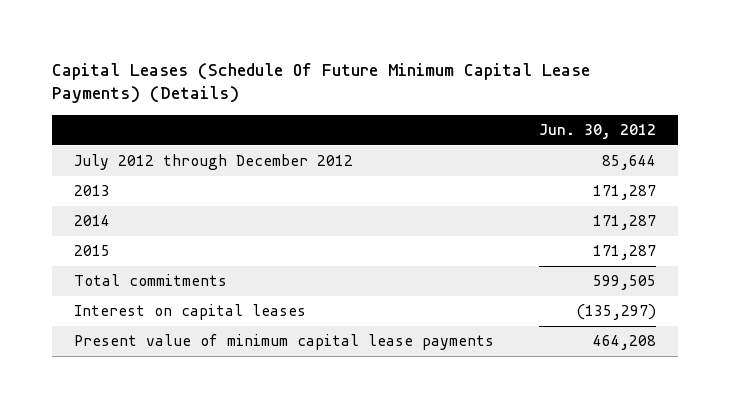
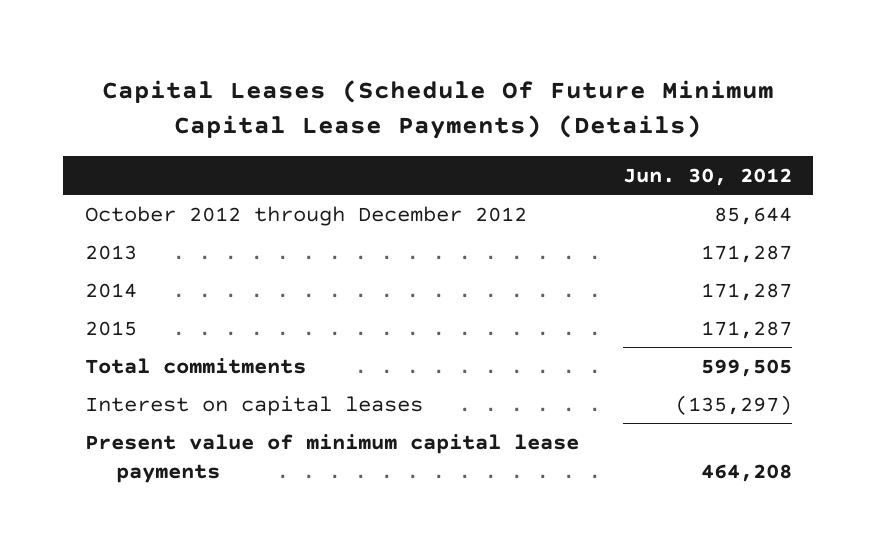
- July 2012 through December 2012 | 85,644
+ October 2012 through December 2012 | 85,644

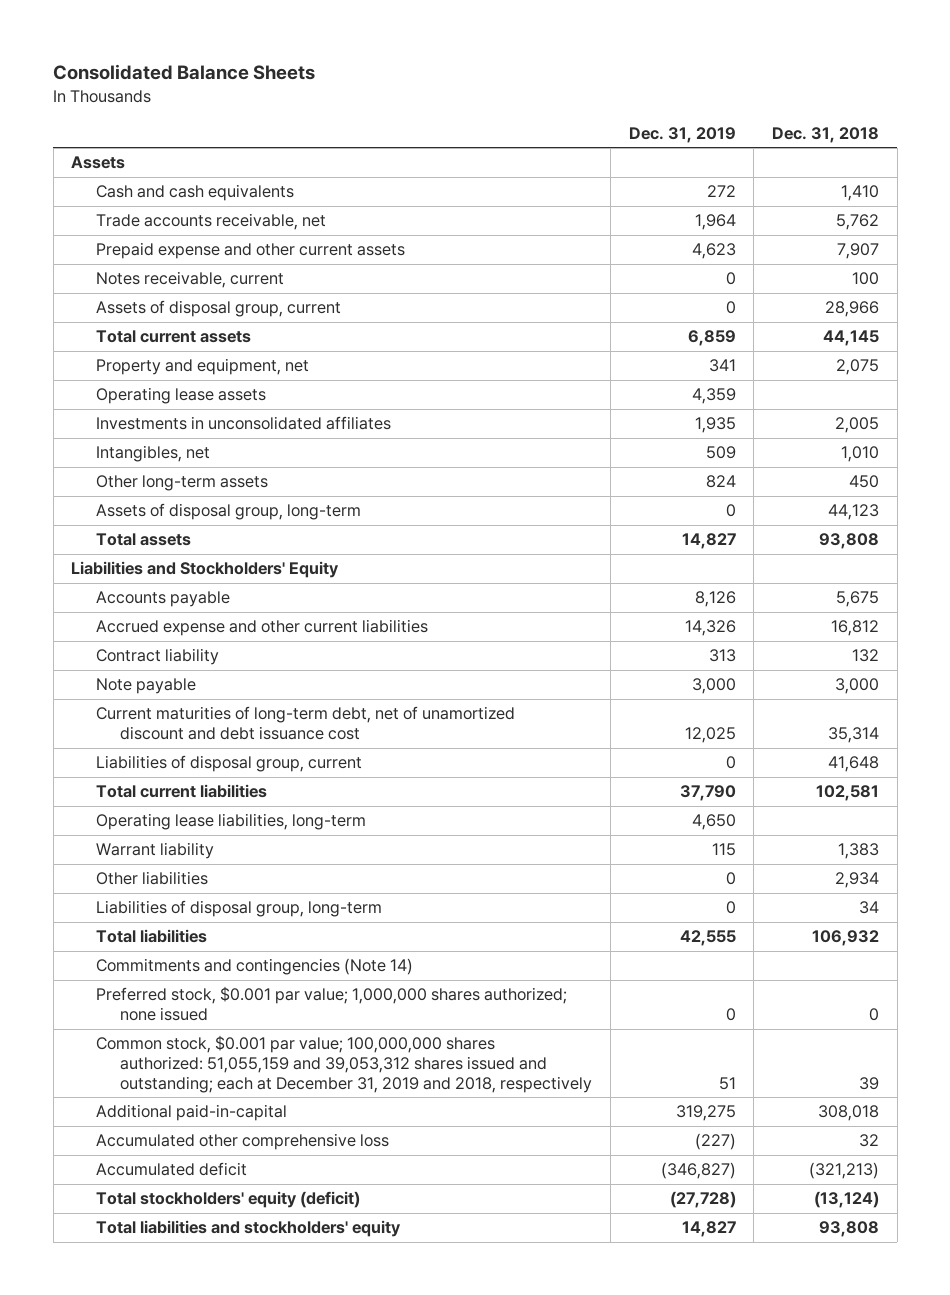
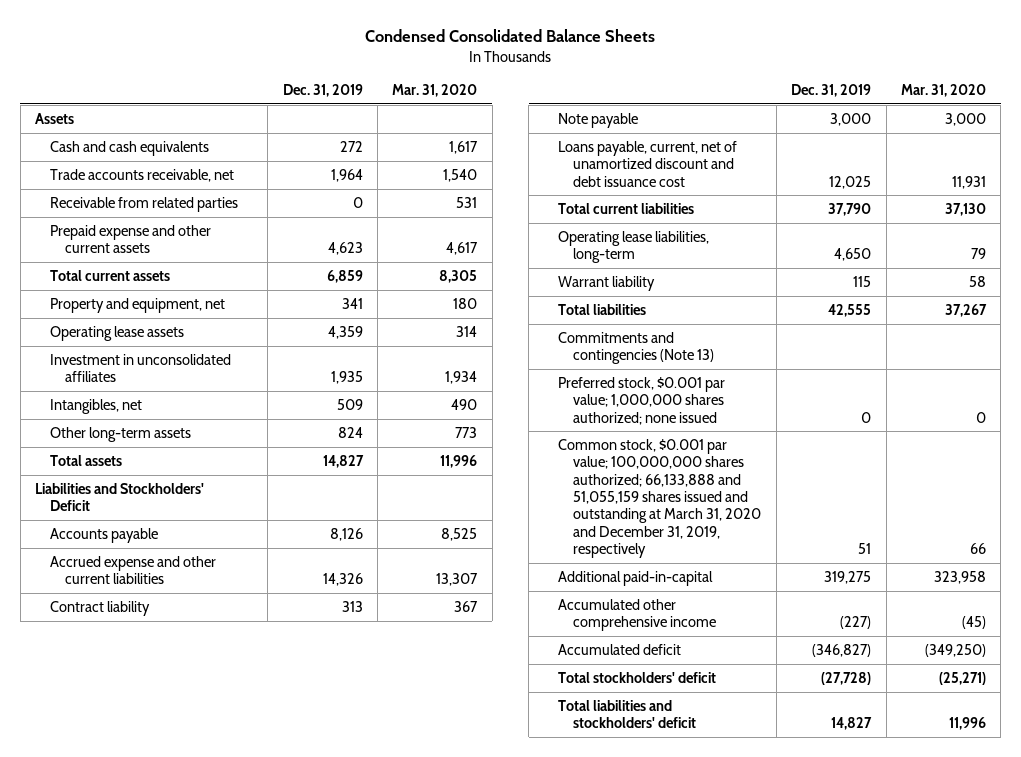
- Consolidated Balance Sheets
+ Condensed Consolidated Balance Sheets
- | Dec. 31, 2019 | Dec. 31, 2018
+ | Dec. 31, 2019 | Mar. 31, 2020
+ Receivable from related parties | 0 | 531
- Notes receivable, current | 0 | 100
- Assets of disposal group, current | 0 | 28,966
- Investments in unconsolidated affiliates | 1,935 | 2,005
+ Investment in unconsolidated affiliates | 1,935 | 1,934
- Assets of disposal group, long-term | 0 | 44,123
- Liabilities and Stockholders' Equity
+ Liabilities and Stockholders' Deficit
- Current maturities of long-term debt, net of unamortized discount and debt issuance cost | 12,025 | 35,314
- Liabilities of disposal group, current | 0 | 41,648
+ Loans payable, current, net of unamortized discount and debt issuance cost | 12,025 | 11,931
- Other liabilities | 0 | 2,934
- Liabilities of disposal group, long-term | 0 | 34
- Commitments and contingencies (Note 14)
+ Commitments and contingencies (Note 13)
- Common stock, $0.001 par value; 100,000,000 shares authorized: 51,055,159 and 39,053,312 shares issued and outstanding; each at December 31, 2019 and 2018, respectively | 51 | 39
+ Common stock, $0.001 par value; 100,000,000 shares authorized; 66,133,888 and 51,055,159 shares issued and outstanding at March 31, 2020 and December 31, 2019, respectively | 51 | 66
- Accumulated other comprehensive loss | (227) | 32
+ Accumulated other comprehensive income | (227) | (45)
- Total stockholders' equity (deficit) | (27,728) | (13,124)
- Total liabilities and stockholders' equity | 14,827 | 93,808
+ Total stockholders' deficit | (27,728) | (25,271)
+ Total liabilities and stockholders' deficit | 14,827 | 11,996

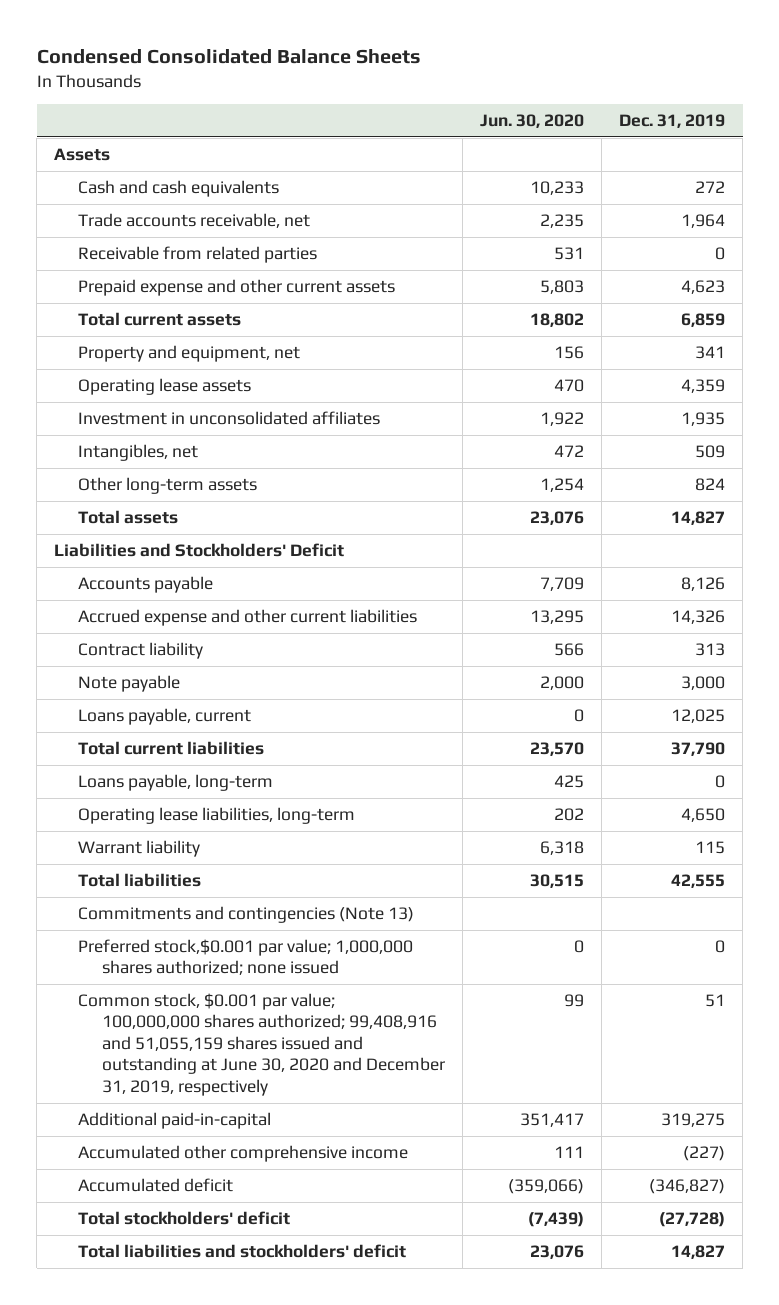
- | Dec. 31, 2019 | Mar. 31, 2020
+ | Jun. 30, 2020 | Dec. 31, 2019
- Loans payable, current, net of unamortized discount and debt issuance cost | 12,025 | 11,931
+ Loans payable, current | 0 | 12,025
+ Loans payable, long-term | 425 | 0
- Preferred stock, $0.001 par value; 1,000,000 shares authorized; none issued | 0 | 0
- Common stock, $0.001 par value; 100,000,000 shares authorized; 66,133,888 and 51,055,159 shares issued and outstanding at March 31, 2020 and December 31, 2019, respectively | 51 | 66
+ Preferred stock,$0.001 par value; 1,000,000 shares authorized; none issued | 0 | 0
+ Common stock, $0.001 par value; 100,000,000 shares authorized; 99,408,916 and 51,055,159 shares issued and outstanding at June 30, 2020 and December 31, 2019, respectively | 99 | 51

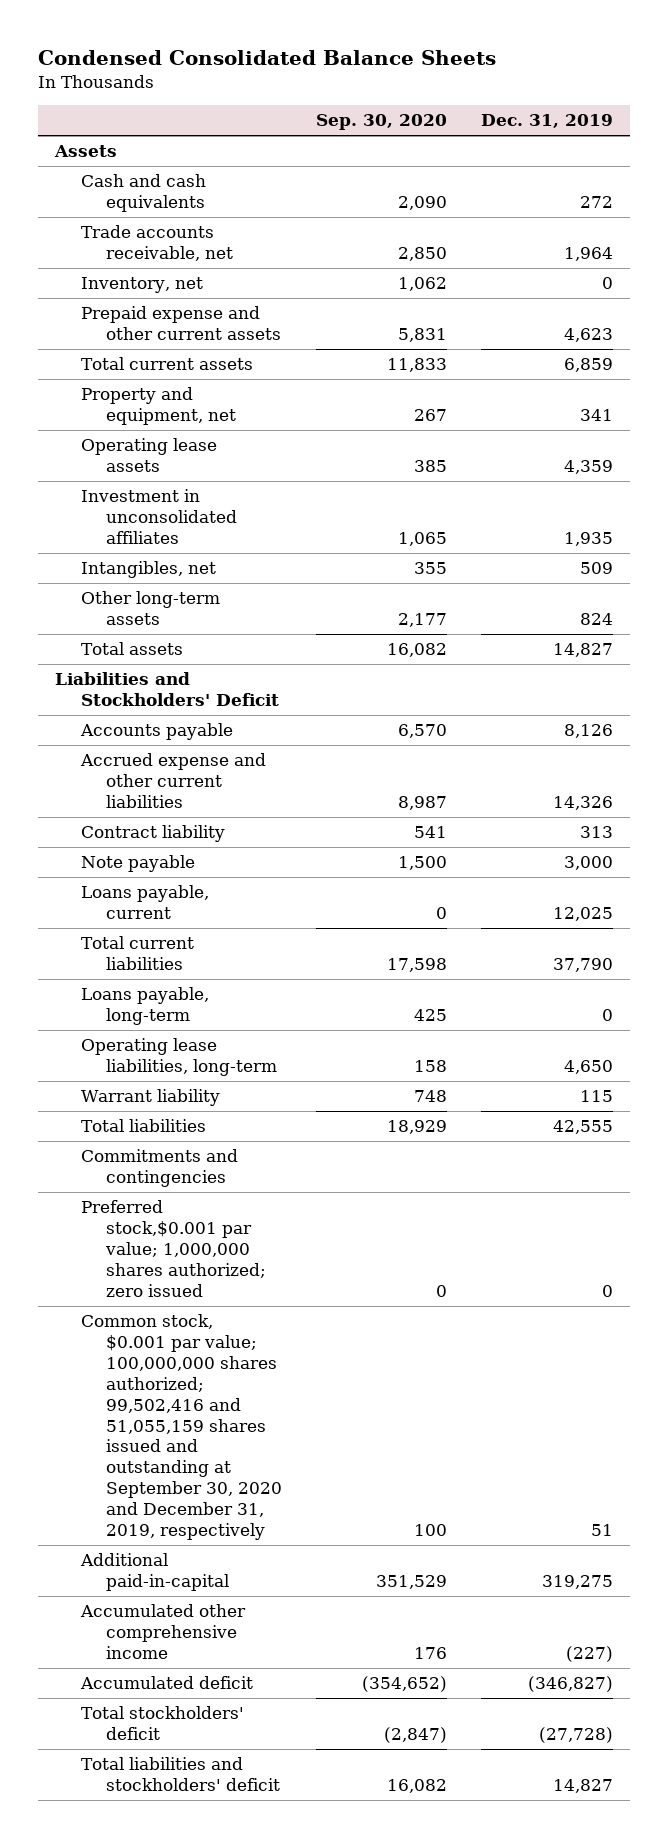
- | Jun. 30, 2020 | Dec. 31, 2019
+ | Sep. 30, 2020 | Dec. 31, 2019
- Receivable from related parties | 531 | 0
+ Inventory, net | 1,062 | 0
- Commitments and contingencies (Note 13)
- Preferred stock,$0.001 par value; 1,000,000 shares authorized; none issued | 0 | 0
- Common stock, $0.001 par value; 100,000,000 shares authorized; 99,408,916 and 51,055,159 shares issued and outstanding at June 30, 2020 and December 31, 2019, respectively | 99 | 51
+ Commitments and contingencies
+ Preferred stock,$0.001 par value; 1,000,000 shares authorized; zero issued | 0 | 0
+ Common stock, $0.001 par value; 100,000,000 shares authorized; 99,502,416 and 51,055,159 shares issued and outstanding at September 30, 2020 and December 31, 2019, respectively | 100 | 51

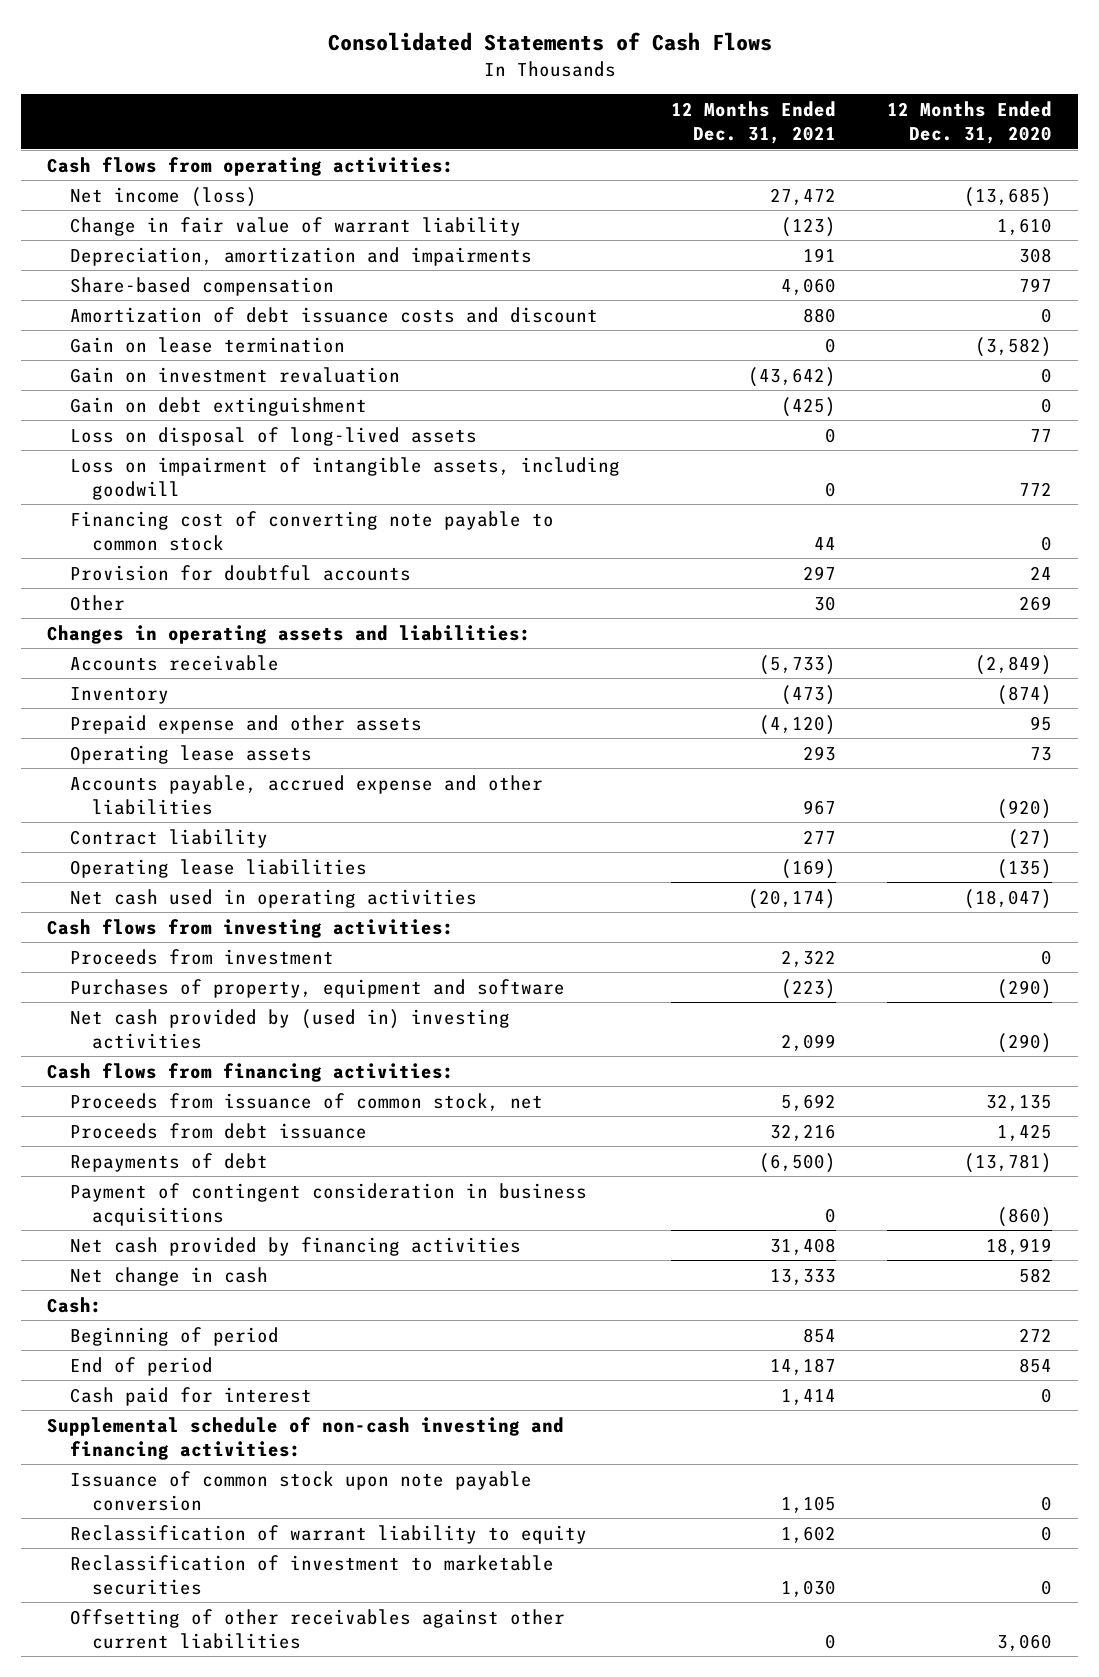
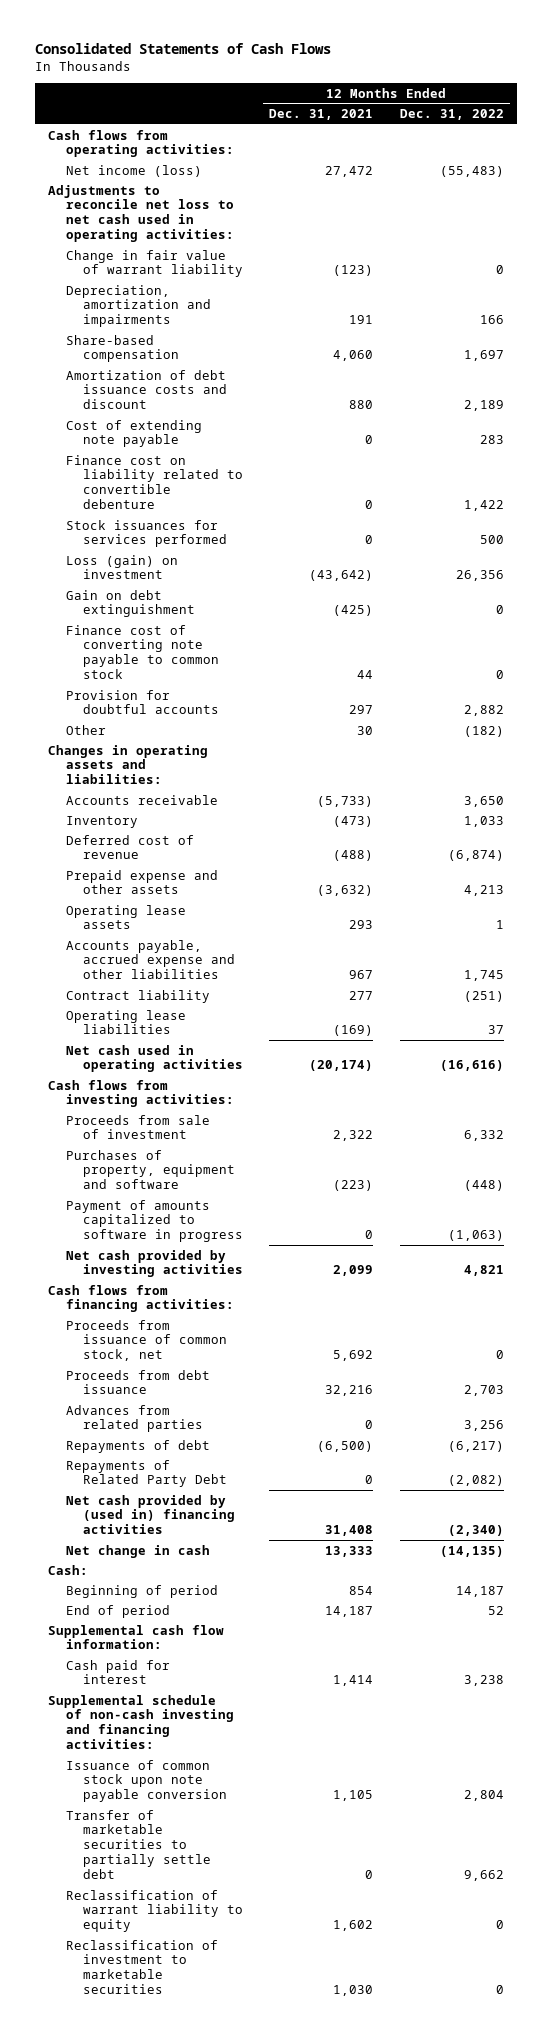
- | 12 Months Ended Dec. 31, 2021 | 12 Months Ended Dec. 31, 2020
+ | 12 Months Ended Dec. 31, 2021 | 12 Months Ended Dec. 31, 2022
+ Adjustments to reconcile net loss to net cash used in operating activities:
- Gain on lease termination | 0 | (3,582)
- Gain on investment revaluation | (43,642) | 0
+ Cost of extending note payable | 0 | 283
+ Finance cost on liability related to convertible debenture | 0 | 1,422
+ Stock issuances for services performed | 0 | 500
+ Loss (gain) on investment | (43,642) | 26,356
- Loss on disposal of long-lived assets | 0 | 77
- Loss on impairment of intangible assets, including goodwill | 0 | 772
- Financing cost of converting note payable to common stock | 44 | 0
+ Finance cost of converting note payable to common stock | 44 | 0
- Prepaid expense and other assets | (4,120) | 95
+ Deferred cost of revenue | (488) | (6,874)
+ Prepaid expense and other assets | (3,632) | 4,213
- Proceeds from investment | 2,322 | 0
+ Proceeds from sale of investment | 2,322 | 6,332
- Net cash provided by (used in) investing activities | 2,099 | (290)
+ Payment of amounts capitalized to software in progress | 0 | (1,063)
+ Net cash provided by investing activities | 2,099 | 4,821
+ Advances from related parties | 0 | 3,256
- Payment of contingent consideration in business acquisitions | 0 | (860)
- Net cash provided by financing activities | 31,408 | 18,919
+ Repayments of Related Party Debt | 0 | (2,082)
+ Net cash provided by (used in) financing activities | 31,408 | (2,340)
+ Supplemental cash flow information:
+ Transfer of marketable securities to partially settle debt | 0 | 9,662
- Offsetting of other receivables against other current liabilities | 0 | 3,060

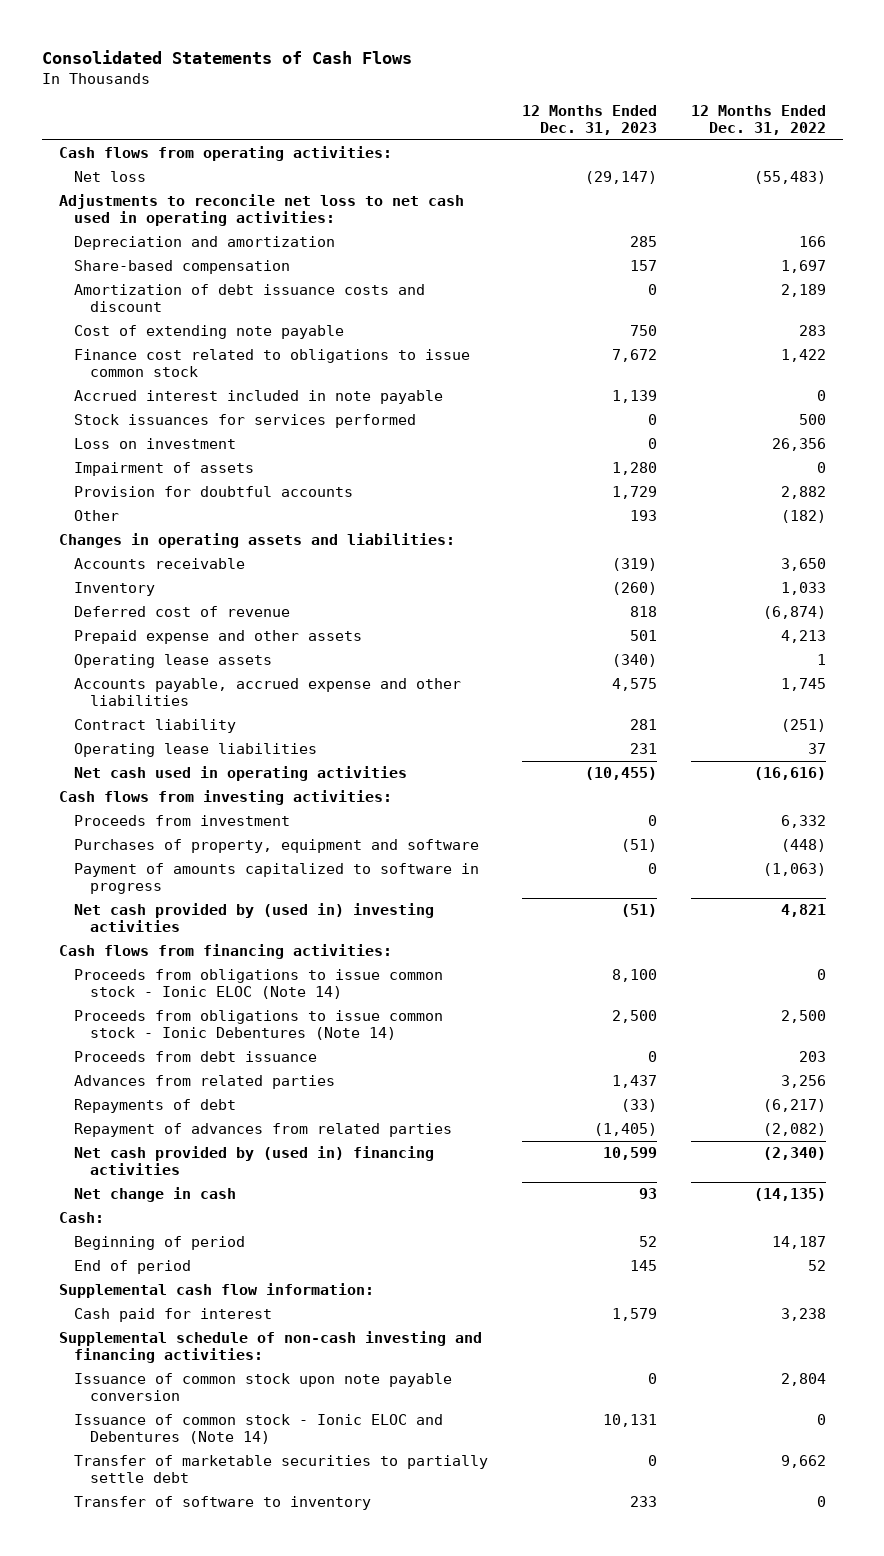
- | 12 Months Ended Dec. 31, 2021 | 12 Months Ended Dec. 31, 2022
+ | 12 Months Ended Dec. 31, 2023 | 12 Months Ended Dec. 31, 2022
- Net income (loss) | 27,472 | (55,483)
+ Net loss | (29,147) | (55,483)
- Change in fair value of warrant liability | (123) | 0
- Depreciation, amortization and impairments | 191 | 166
+ Depreciation and amortization | 285 | 166
- Finance cost on liability related to convertible debenture | 0 | 1,422
+ Finance cost related to obligations to issue common stock | 7,672 | 1,422
+ Accrued interest included in note payable | 1,139 | 0
- Loss (gain) on investment | (43,642) | 26,356
- Gain on debt extinguishment | (425) | 0
- Finance cost of converting note payable to common stock | 44 | 0
+ Loss on investment | 0 | 26,356
+ Impairment of assets | 1,280 | 0
- Proceeds from sale of investment | 2,322 | 6,332
+ Proceeds from investment | 0 | 6,332
- Net cash provided by investing activities | 2,099 | 4,821
+ Net cash provided by (used in) investing activities | (51) | 4,821
- Proceeds from issuance of common stock, net | 5,692 | 0
- Proceeds from debt issuance | 32,216 | 2,703
+ Proceeds from obligations to issue common stock - Ionic ELOC (Note 14) | 8,100 | 0
+ Proceeds from obligations to issue common stock - Ionic Debentures (Note 14) | 2,500 | 2,500
+ Proceeds from debt issuance | 0 | 203
- Repayments of Related Party Debt | 0 | (2,082)
+ Repayment of advances from related parties | (1,405) | (2,082)
+ Issuance of common stock - Ionic ELOC and Debentures (Note 14) | 10,131 | 0
- Reclassification of warrant liability to equity | 1,602 | 0
- Reclassification of investment to marketable securities | 1,030 | 0
+ Transfer of software to inventory | 233 | 0

